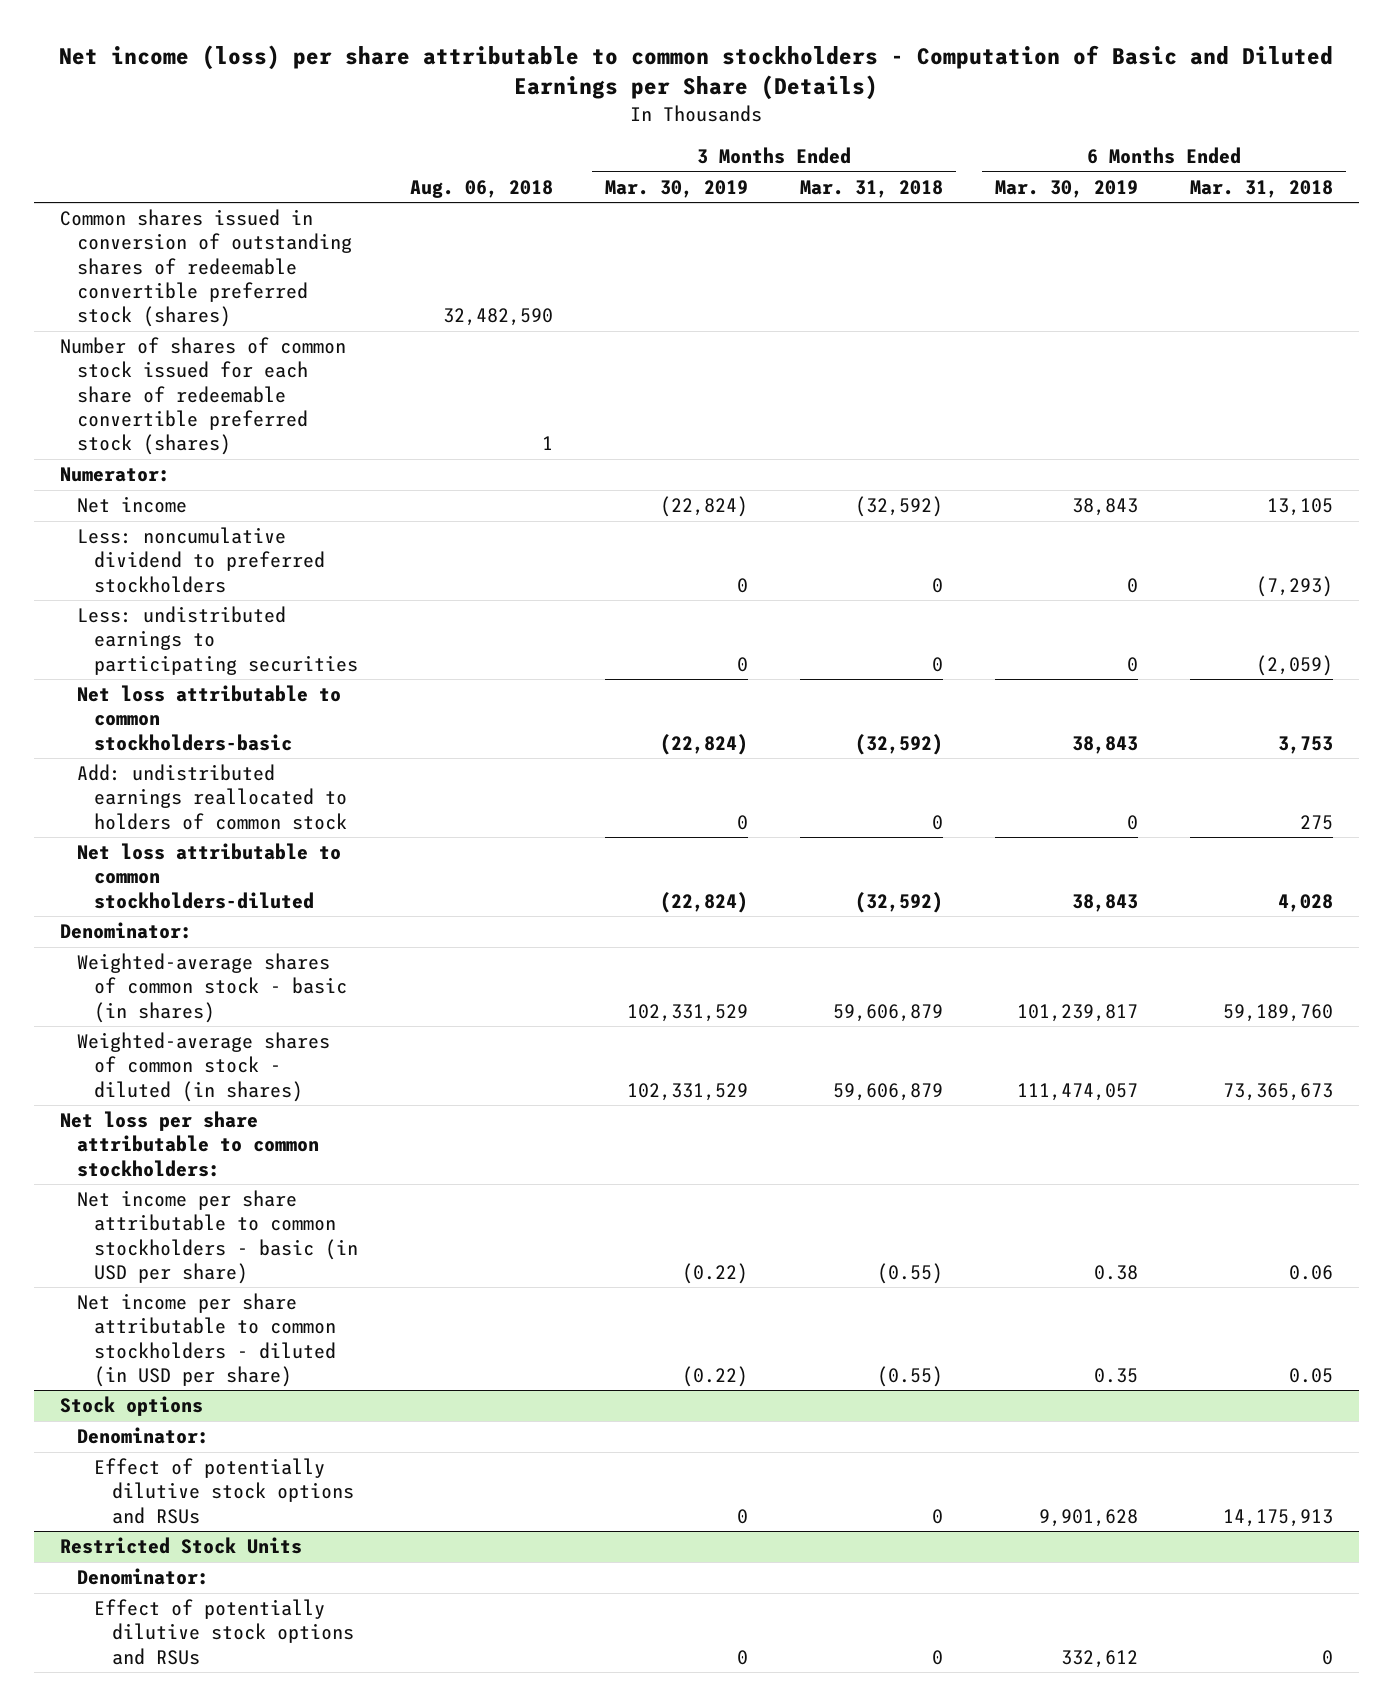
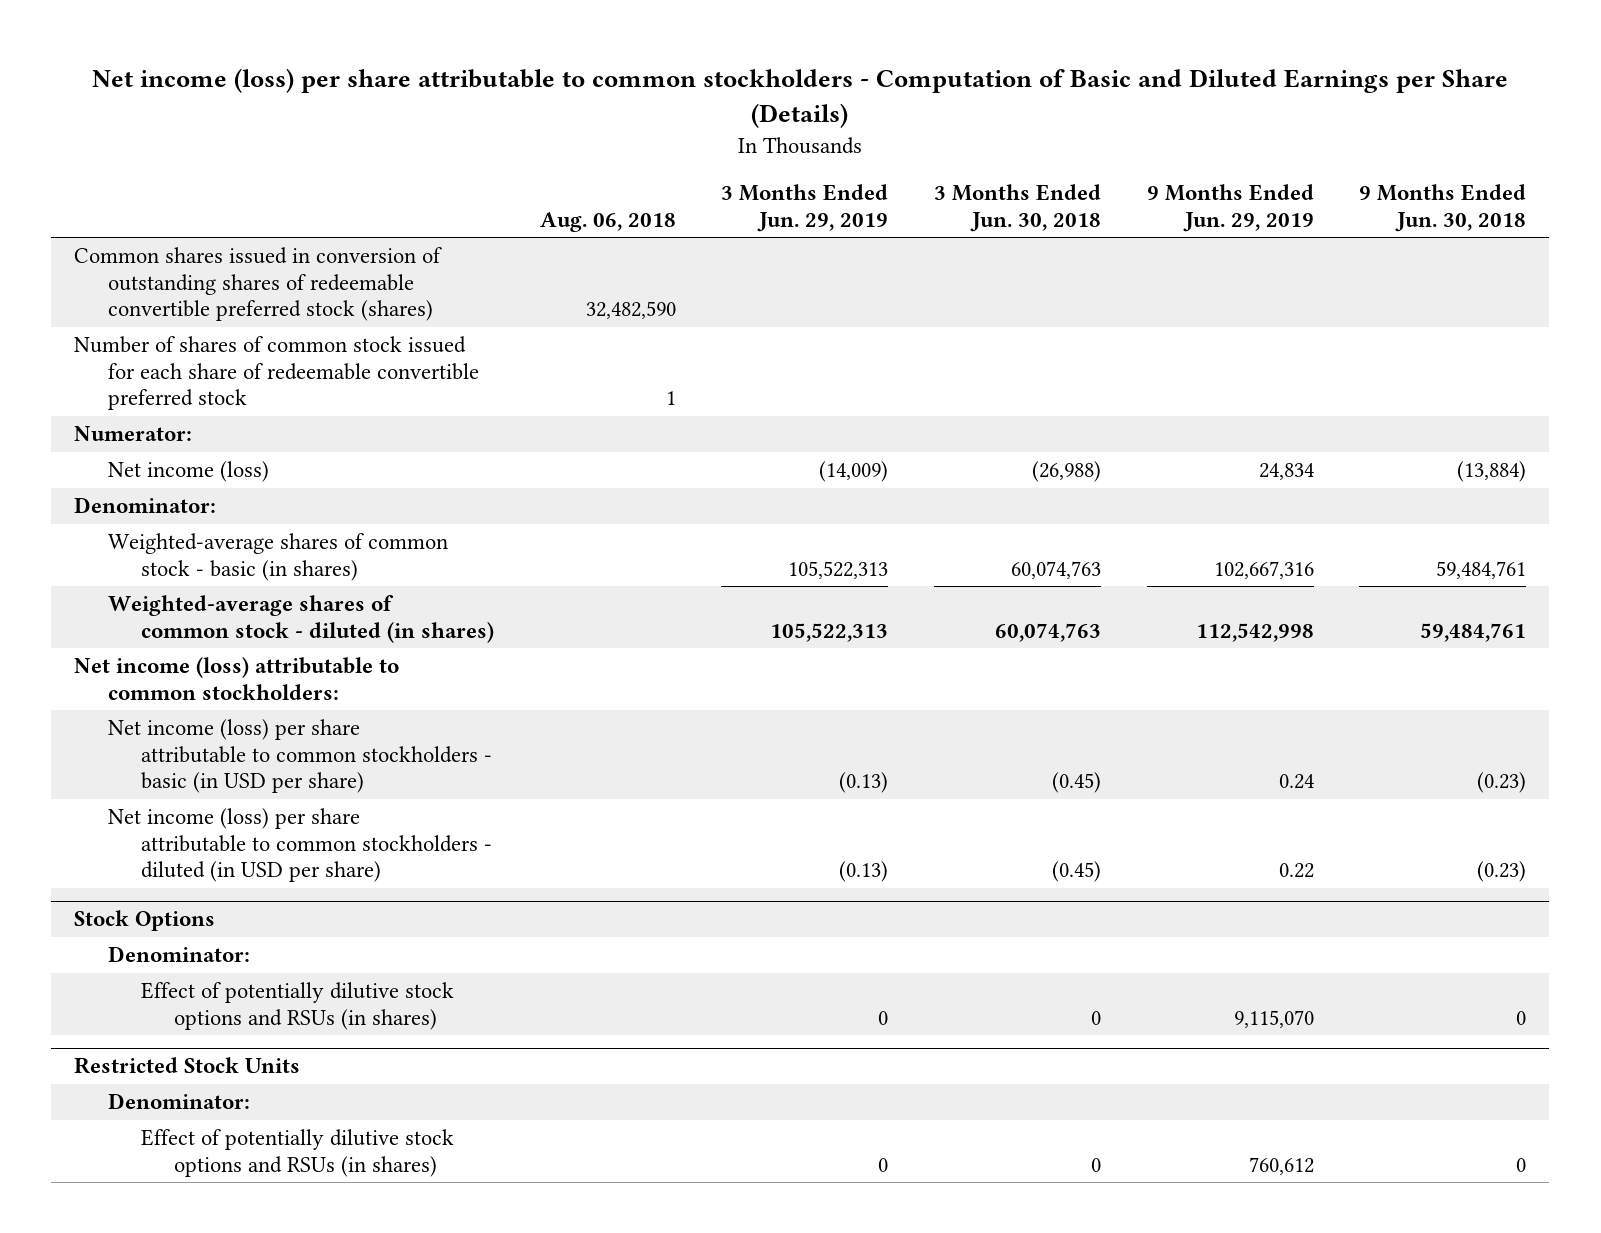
- | Aug. 06, 2018 | 3 Months Ended Mar. 30, 2019 | 3 Months Ended Mar. 31, 2018 | 6 Months Ended Mar. 30, 2019 | 6 Months Ended Mar. 31, 2018
+ | Aug. 06, 2018 | 3 Months Ended Jun. 29, 2019 | 3 Months Ended Jun. 30, 2018 | 9 Months Ended Jun. 29, 2019 | 9 Months Ended Jun. 30, 2018
- Number of shares of common stock issued for each share of redeemable convertible preferred stock (shares) | 1 | | | |
+ Number of shares of common stock issued for each share of redeemable convertible preferred stock | 1 | | | |
- Net income | | (22,824) | (32,592) | 38,843 | 13,105
- Less: noncumulative dividend to preferred stockholders | | 0 | 0 | 0 | (7,293)
- Less: undistributed earnings to participating securities | | 0 | 0 | 0 | (2,059)
- Net loss attributable to common stockholders-basic | | (22,824) | (32,592) | 38,843 | 3,753
- Add: undistributed earnings reallocated to holders of common stock | | 0 | 0 | 0 | 275
- Net loss attributable to common stockholders-diluted | | (22,824) | (32,592) | 38,843 | 4,028
+ Net income (loss) | | (14,009) | (26,988) | 24,834 | (13,884)
- Net loss per share attributable to common stockholders:
- Net income per share attributable to common stockholders - basic (in USD per share) | | (0.22) | (0.55) | 0.38 | 0.06
- Net income per share attributable to common stockholders - diluted (in USD per share) | | (0.22) | (0.55) | 0.35 | 0.05
- Stock options
+ Net income (loss) attributable to common stockholders:
+ Net income (loss) per share attributable to common stockholders - basic (in USD per share) | | (0.13) | (0.45) | 0.24 | (0.23)
+ Net income (loss) per share attributable to common stockholders - diluted (in USD per share) | | (0.13) | (0.45) | 0.22 | (0.23)
+ Stock Options
- Effect of potentially dilutive stock options and RSUs | | 0 | 0 | 9,901,628 | 14,175,913
+ Effect of potentially dilutive stock options and RSUs (in shares) | | 0 | 0 | 9,115,070 | 0
@ Restricted Stock Units
- Effect of potentially dilutive stock options and RSUs | | 0 | 0 | 332,612 | 0
+ Effect of potentially dilutive stock options and RSUs (in shares) | | 0 | 0 | 760,612 | 0

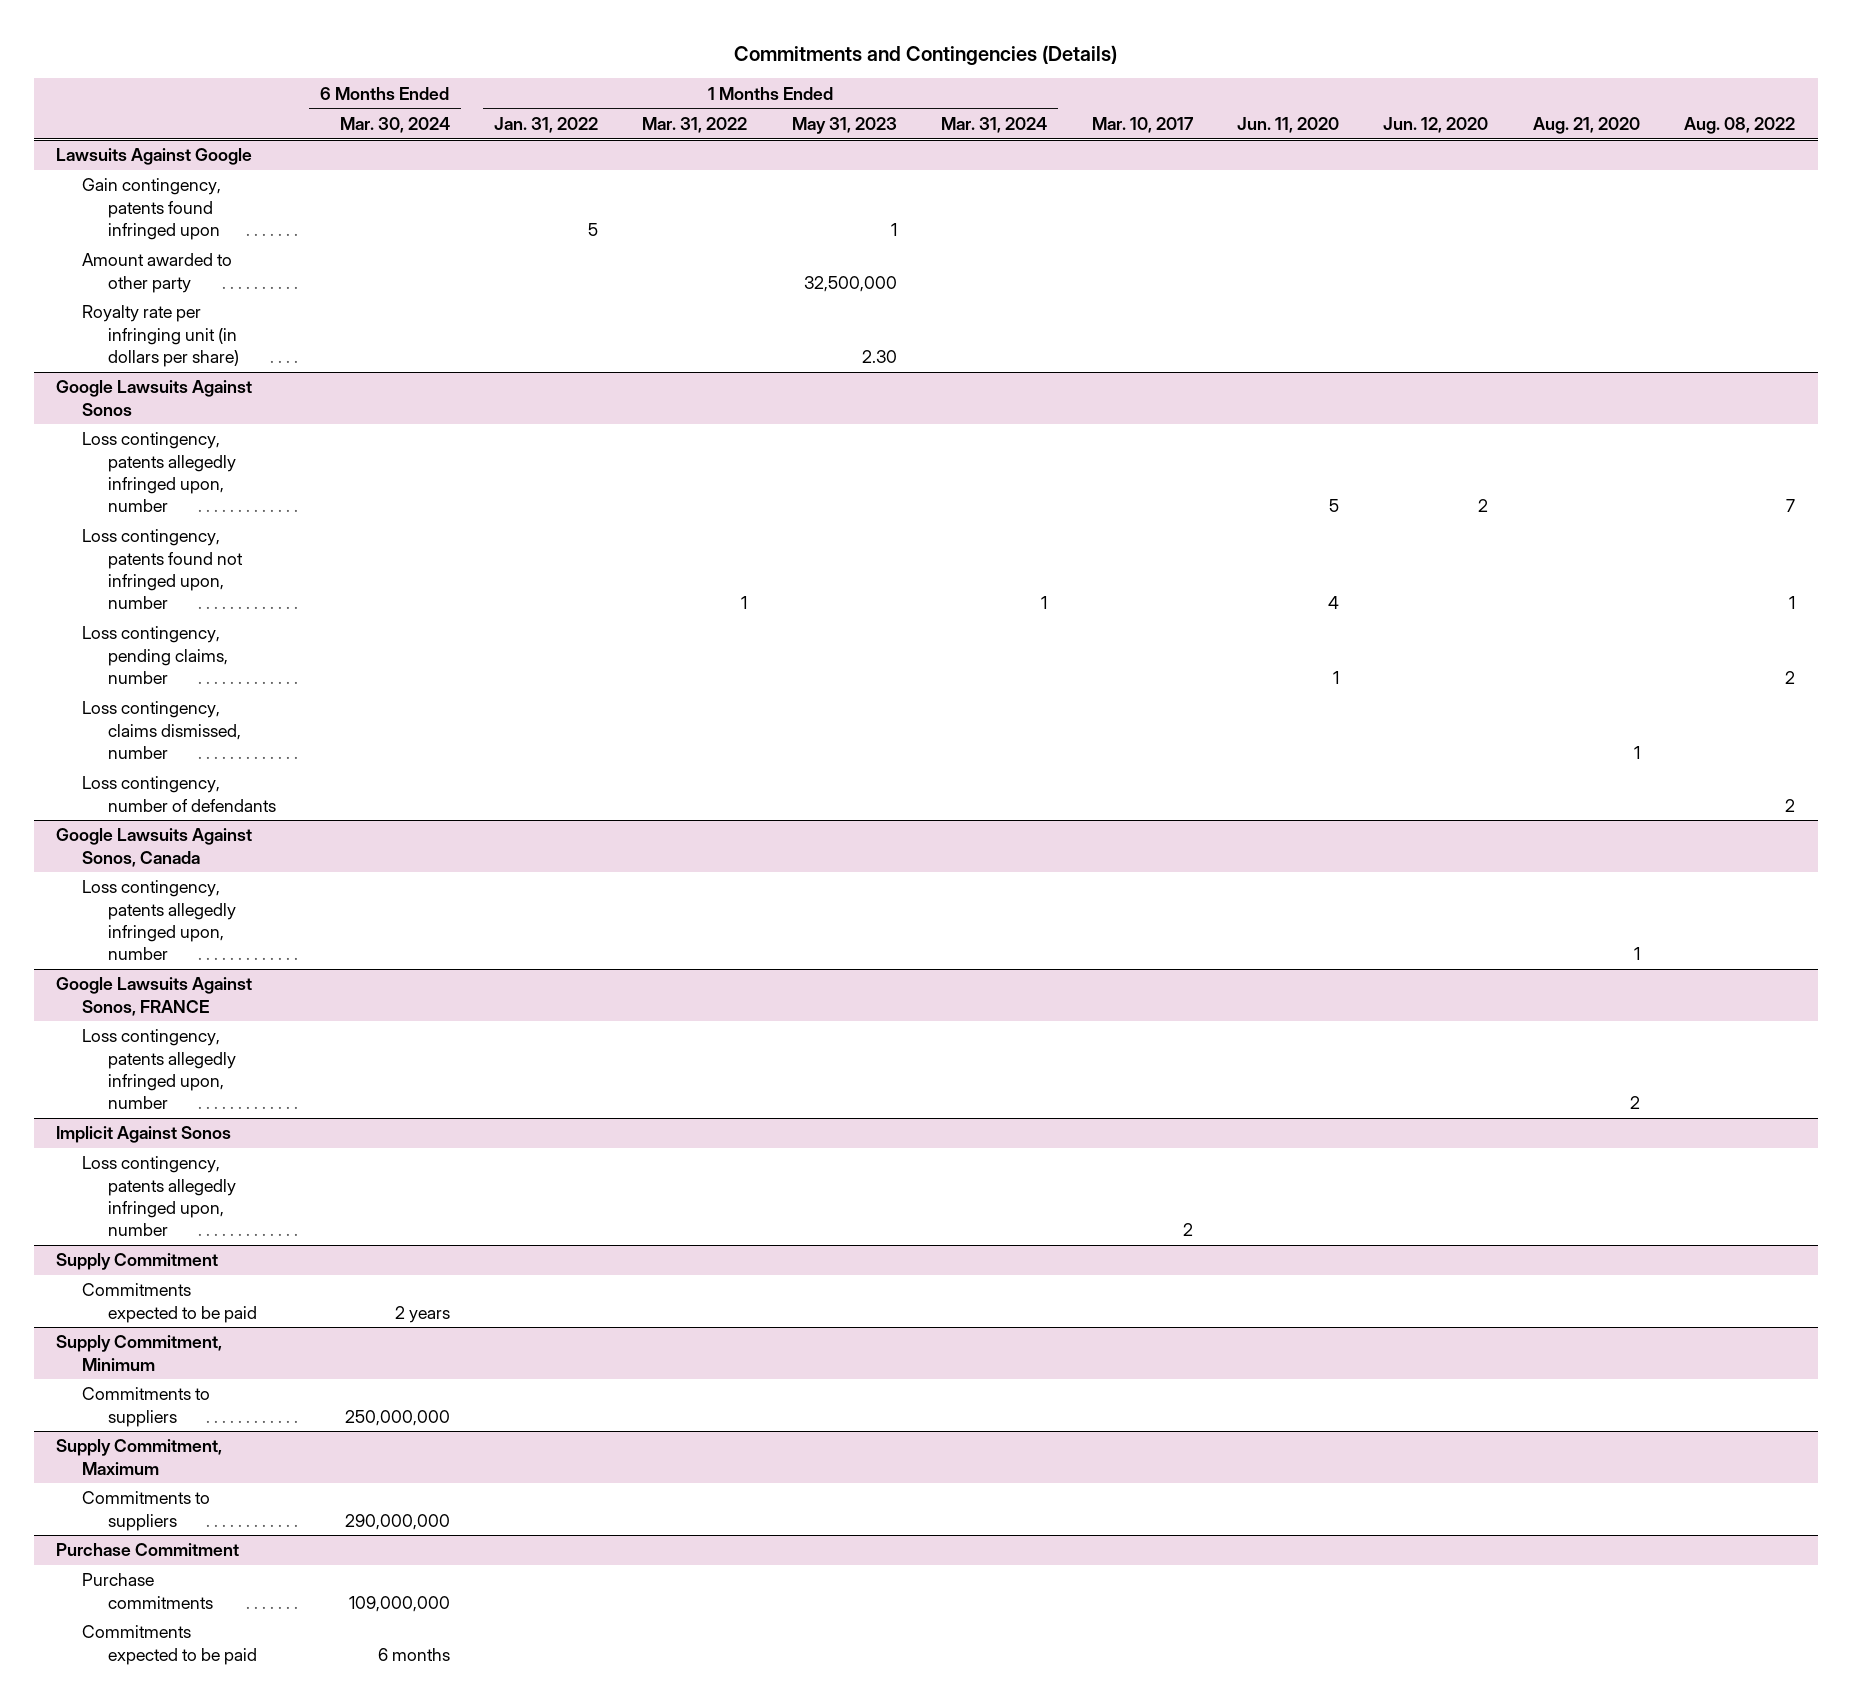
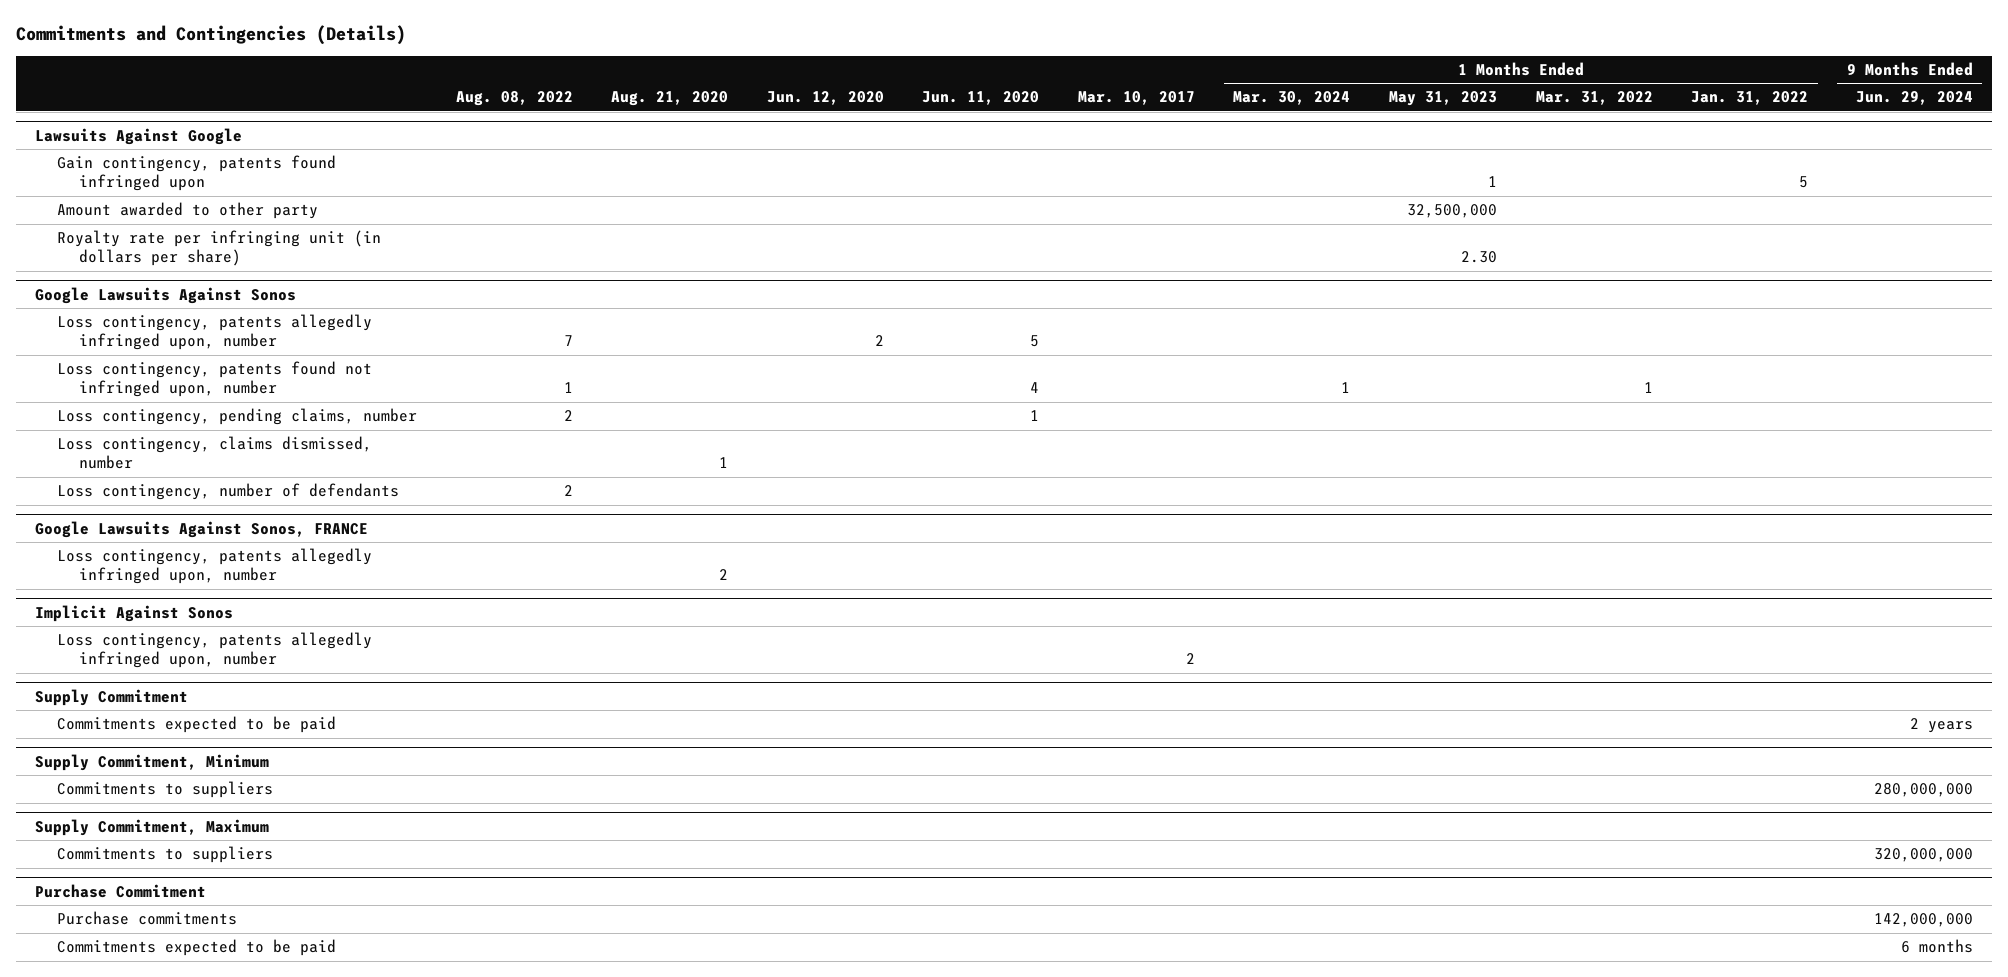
- | 6 Months Ended Mar. 30, 2024 | 1 Months Ended Jan. 31, 2022 | 1 Months Ended Mar. 31, 2022 | 1 Months Ended May 31, 2023 | 1 Months Ended Mar. 31, 2024 | Mar. 10, 2017 | Jun. 11, 2020 | Jun. 12, 2020 | Aug. 21, 2020 | Aug. 08, 2022
+ | Aug. 08, 2022 | Aug. 21, 2020 | Jun. 12, 2020 | Jun. 11, 2020 | Mar. 10, 2017 | 1 Months Ended Mar. 30, 2024 | 1 Months Ended May 31, 2023 | 1 Months Ended Mar. 31, 2022 | 1 Months Ended Jan. 31, 2022 | 9 Months Ended Jun. 29, 2024
- Google Lawsuits Against Sonos, Canada
- Loss contingency, patents allegedly infringed upon, number | | | | | | | | | 1 |

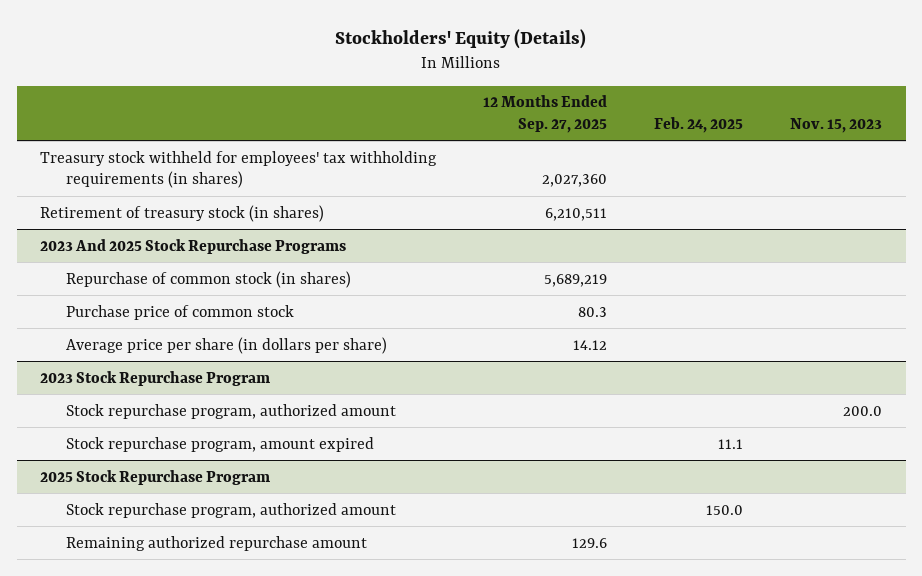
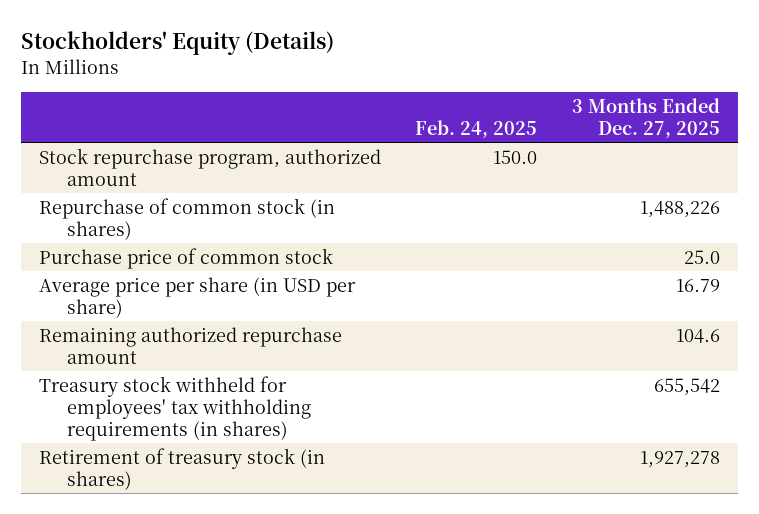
- | 12 Months Ended Sep. 27, 2025 | Feb. 24, 2025 | Nov. 15, 2023
+ | Feb. 24, 2025 | 3 Months Ended Dec. 27, 2025
+ Stock repurchase program, authorized amount | 150.0 |
+ Repurchase of common stock (in shares) | | 1,488,226
+ Purchase price of common stock | | 25.0
+ Average price per share (in USD per share) | | 16.79
+ Remaining authorized repurchase amount | | 104.6
- 2023 And 2025 Stock Repurchase Programs
- Repurchase of common stock (in shares) | 5,689,219 | |
- Purchase price of common stock | 80.3 | |
- Average price per share (in dollars per share) | 14.12 | |
- 2023 Stock Repurchase Program
- Stock repurchase program, authorized amount | | | 200.0
- Stock repurchase program, amount expired | | 11.1 |
- 2025 Stock Repurchase Program
- Stock repurchase program, authorized amount | | 150.0 |
- Remaining authorized repurchase amount | 129.6 | |

